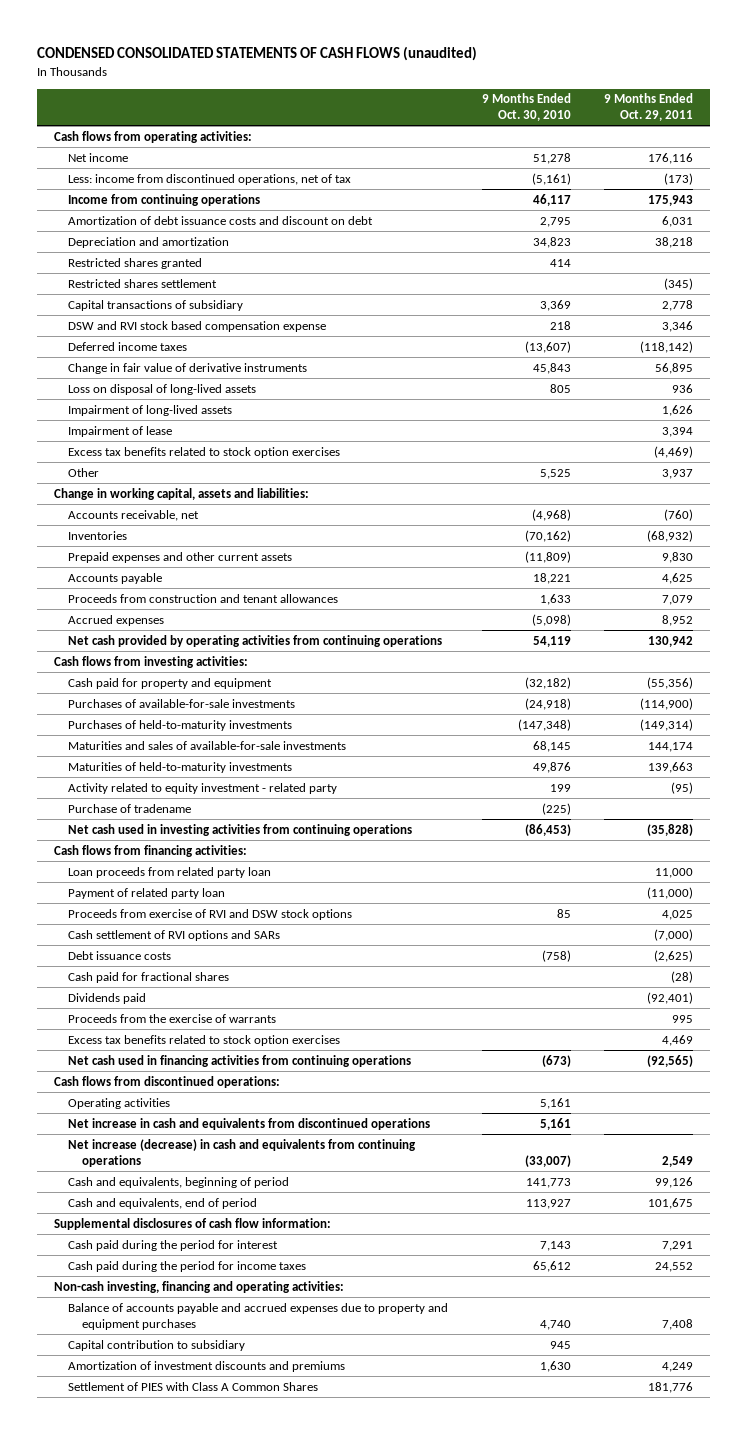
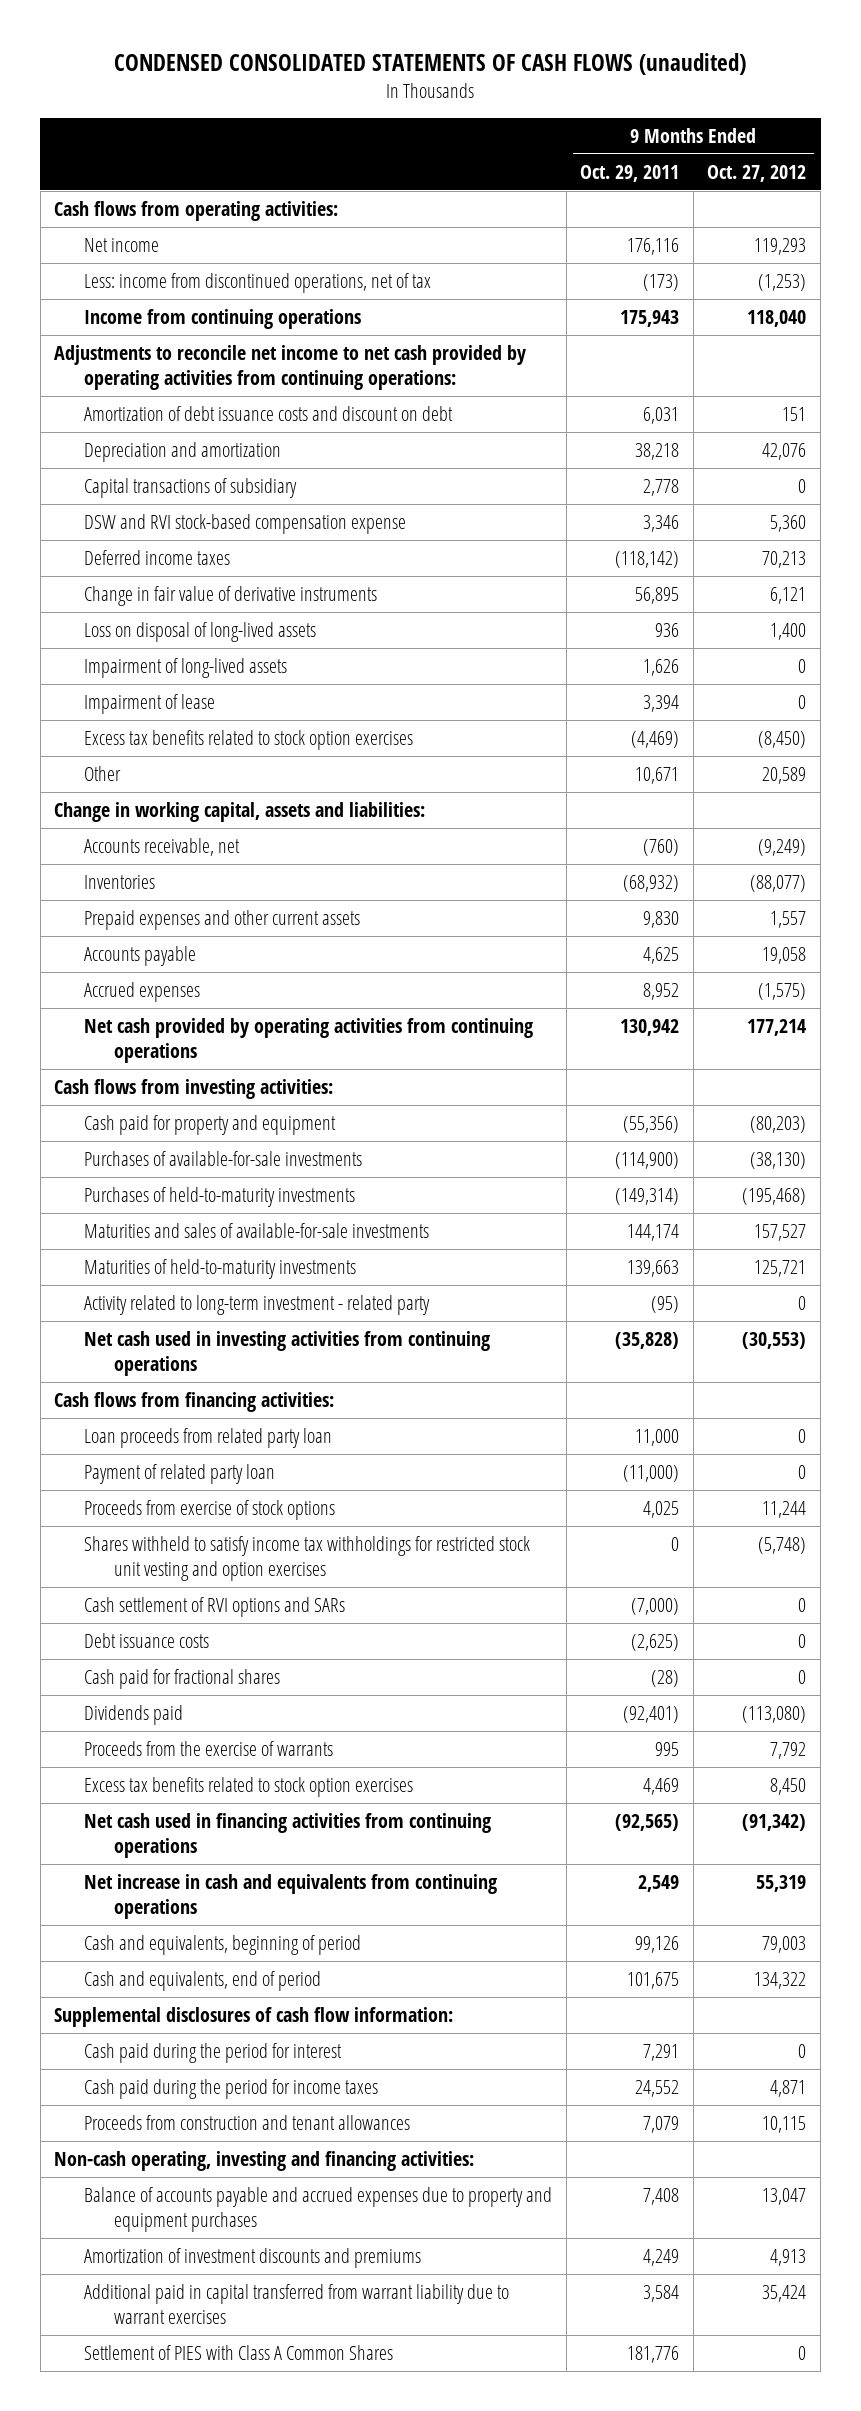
- | 9 Months Ended Oct. 30, 2010 | 9 Months Ended Oct. 29, 2011
+ | 9 Months Ended Oct. 29, 2011 | 9 Months Ended Oct. 27, 2012
+ Adjustments to reconcile net income to net cash provided by operating activities from continuing operations:
- Restricted shares granted | 414 |
- Restricted shares settlement | | (345)
- DSW and RVI stock based compensation expense | 218 | 3,346
+ DSW and RVI stock-based compensation expense | 3,346 | 5,360
- Other | 5,525 | 3,937
+ Other | 10,671 | 20,589
- Activity related to equity investment - related party | 199 | (95)
- Purchase of tradename | (225) |
+ Activity related to long-term investment - related party | (95) | 0
- Proceeds from exercise of RVI and DSW stock options | 85 | 4,025
+ Proceeds from exercise of stock options | 4,025 | 11,244
+ Shares withheld to satisfy income tax withholdings for restricted stock unit vesting and option exercises | 0 | (5,748)
- Cash flows from discontinued operations:
- Operating activities | 5,161 |
- Net increase in cash and equivalents from discontinued operations | 5,161 |
- Net increase (decrease) in cash and equivalents from continuing operations | (33,007) | 2,549
+ Net increase in cash and equivalents from continuing operations | 2,549 | 55,319
- Non-cash investing, financing and operating activities:
moved down: Proceeds from construction and tenant allowances | 7,079 | 10,115
+ Non-cash operating, investing and financing activities:
- Capital contribution to subsidiary | 945 |
+ Additional paid in capital transferred from warrant liability due to warrant exercises | 3,584 | 35,424

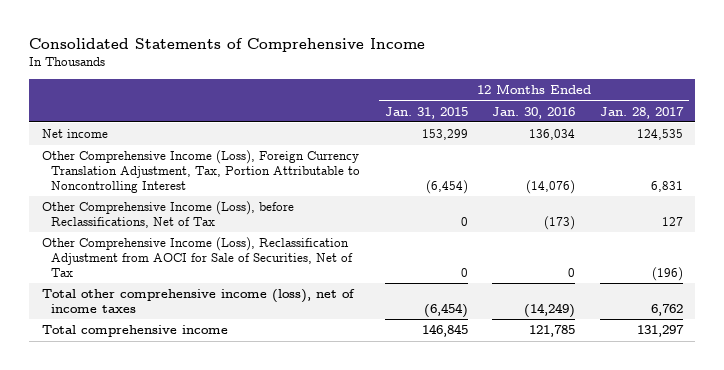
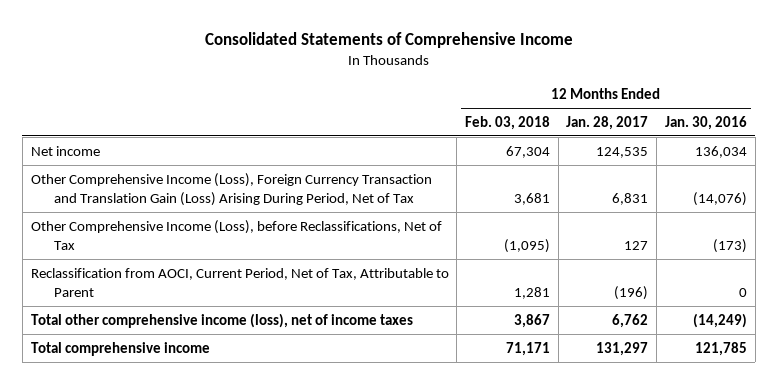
- | 12 Months Ended Jan. 31, 2015 | 12 Months Ended Jan. 30, 2016 | 12 Months Ended Jan. 28, 2017
+ | 12 Months Ended Feb. 03, 2018 | 12 Months Ended Jan. 28, 2017 | 12 Months Ended Jan. 30, 2016
- Other Comprehensive Income (Loss), Foreign Currency Translation Adjustment, Tax, Portion Attributable to Noncontrolling Interest | (6,454) | (14,076) | 6,831
+ Other Comprehensive Income (Loss), Foreign Currency Transaction and Translation Gain (Loss) Arising During Period, Net of Tax | 3,681 | 6,831 | (14,076)
- Other Comprehensive Income (Loss), Reclassification Adjustment from AOCI for Sale of Securities, Net of Tax | 0 | 0 | (196)
+ Reclassification from AOCI, Current Period, Net of Tax, Attributable to Parent | 1,281 | (196) | 0

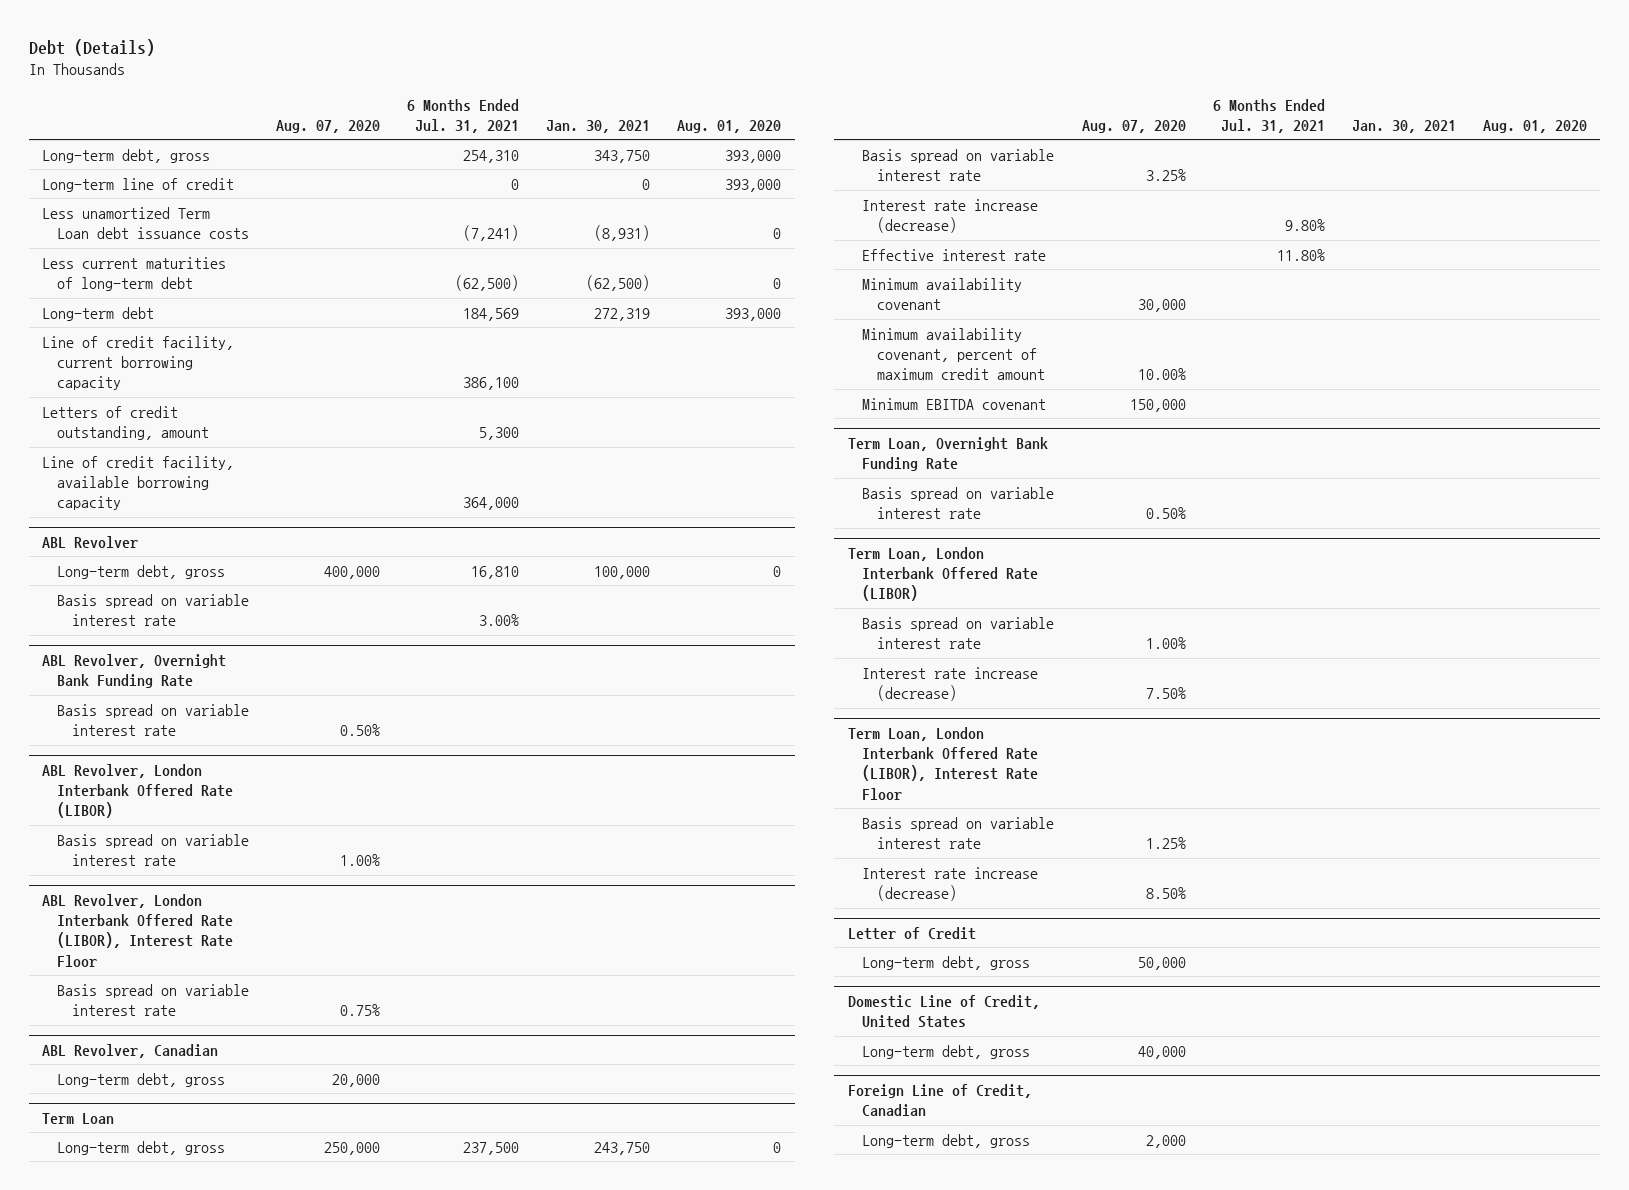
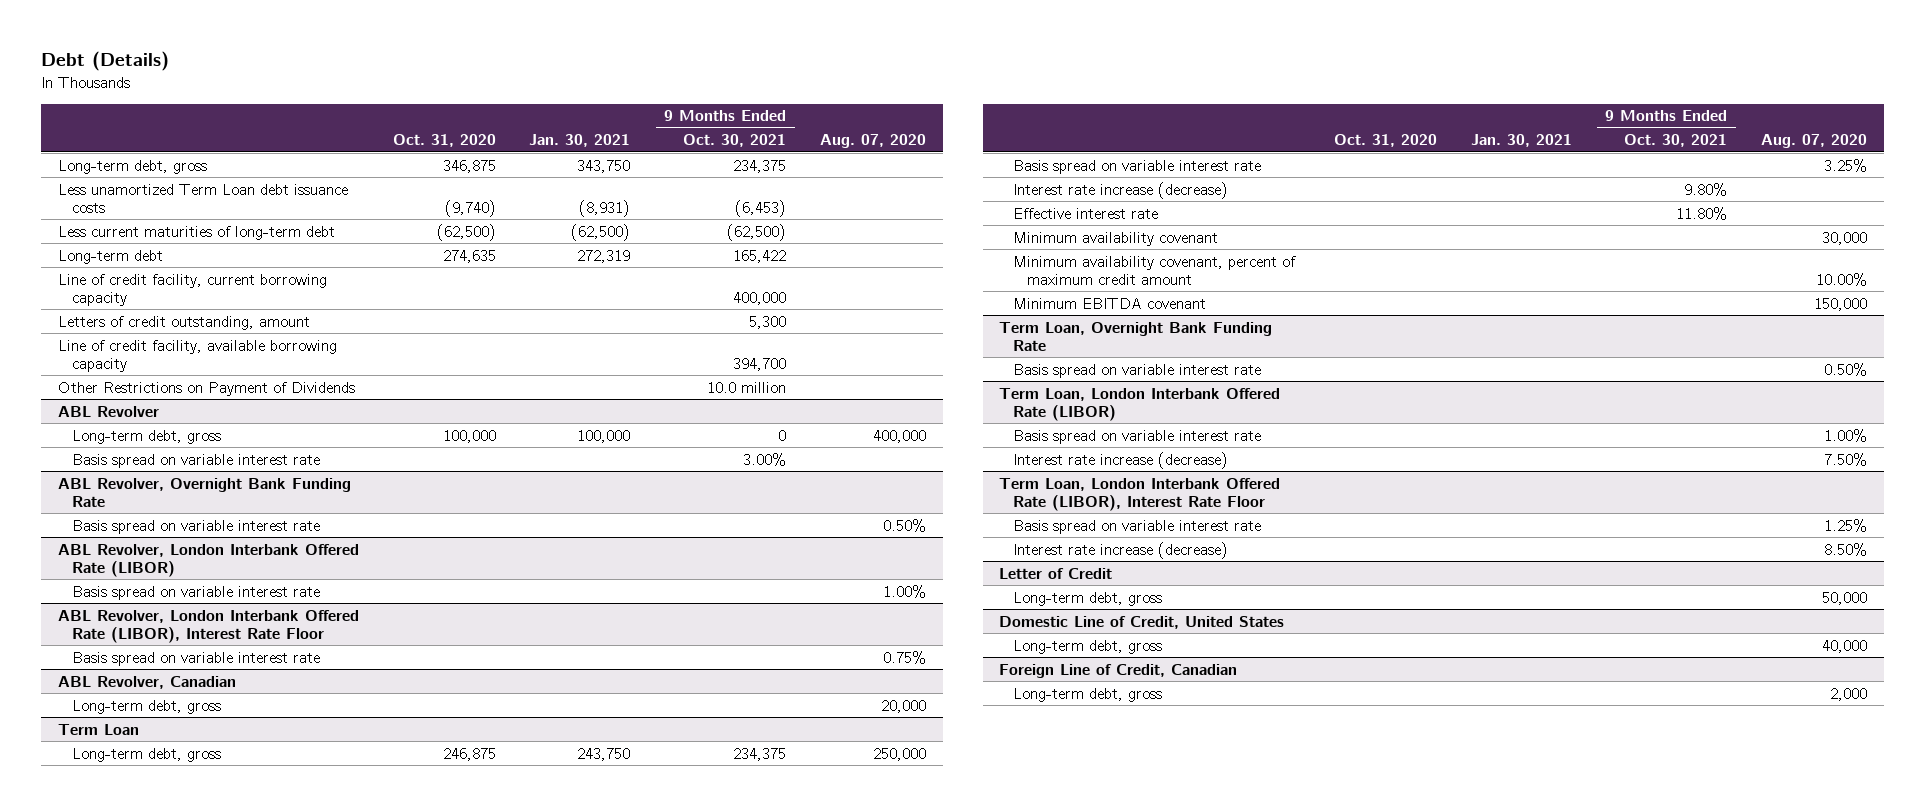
- | Aug. 07, 2020 | 6 Months Ended Jul. 31, 2021 | Jan. 30, 2021 | Aug. 01, 2020
+ | Oct. 31, 2020 | Jan. 30, 2021 | 9 Months Ended Oct. 30, 2021 | Aug. 07, 2020
- Long-term line of credit | | 0 | 0 | 393,000
+ Other Restrictions on Payment of Dividends | | | 10.0 million |

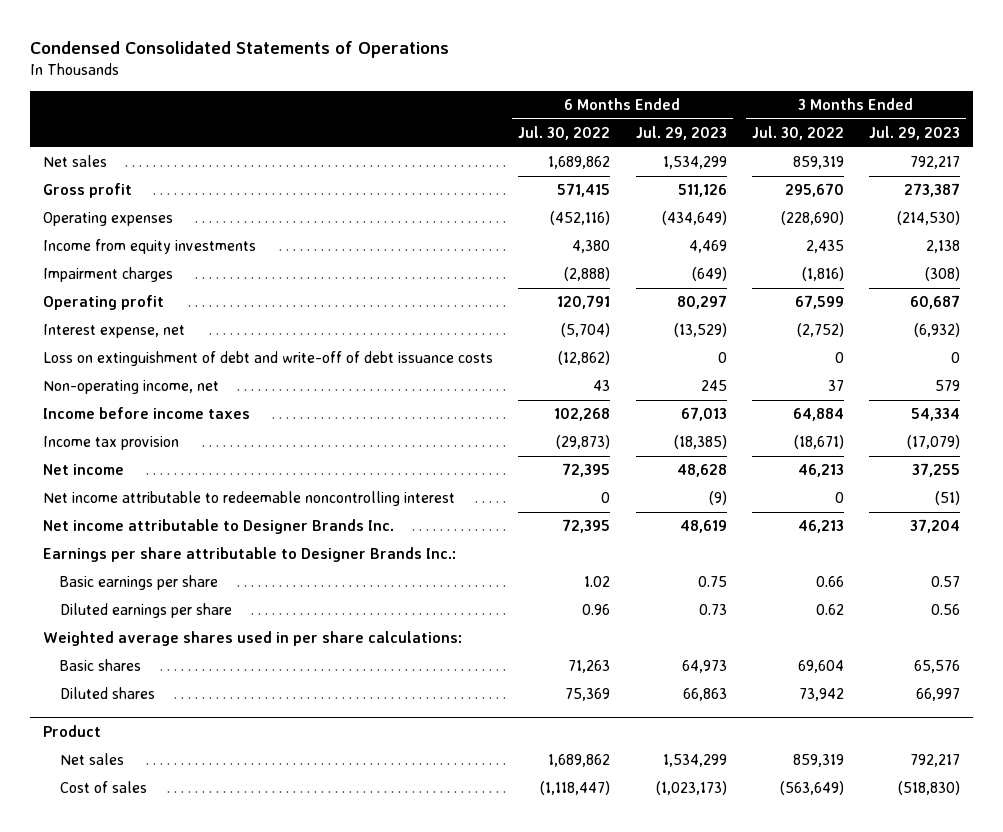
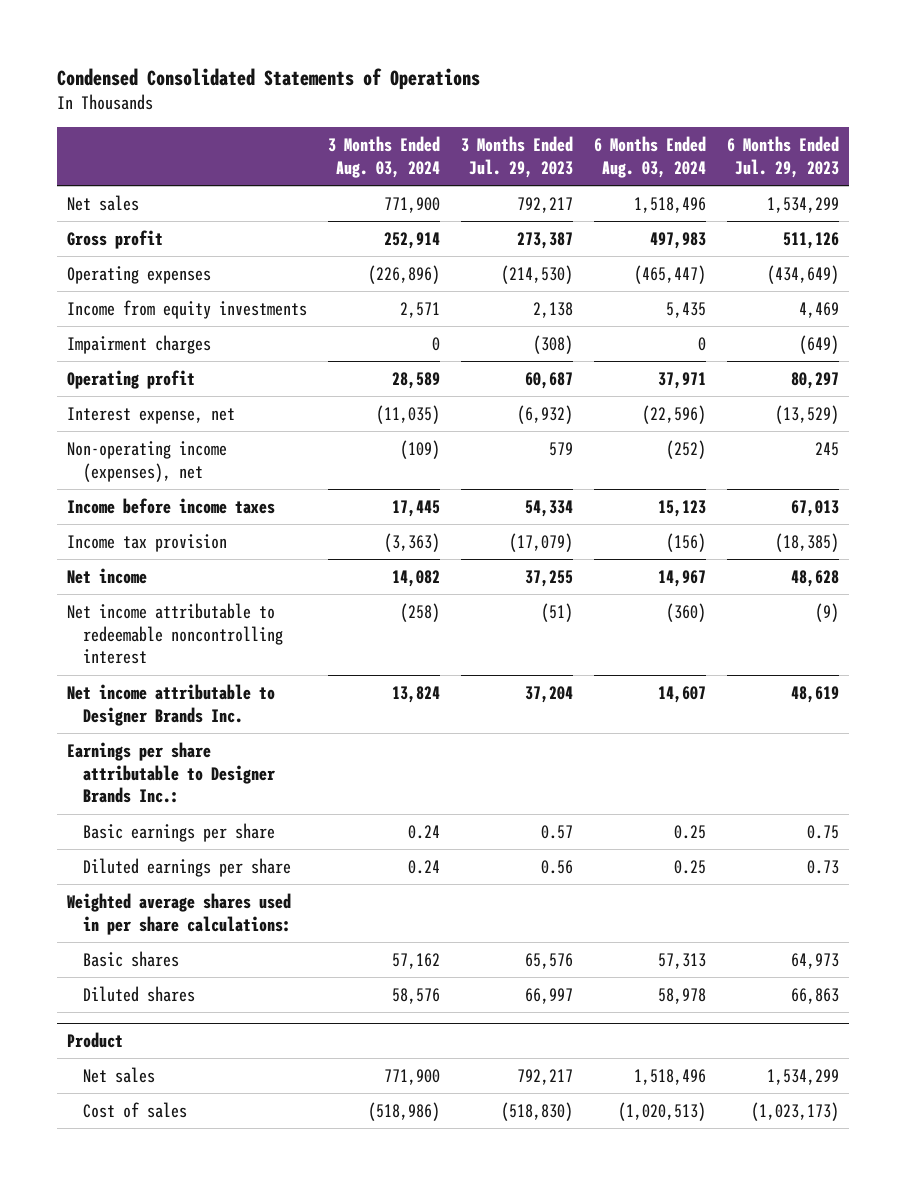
- | 6 Months Ended Jul. 30, 2022 | 6 Months Ended Jul. 29, 2023 | 3 Months Ended Jul. 30, 2022 | 3 Months Ended Jul. 29, 2023
+ | 3 Months Ended Aug. 03, 2024 | 3 Months Ended Jul. 29, 2023 | 6 Months Ended Aug. 03, 2024 | 6 Months Ended Jul. 29, 2023
- Loss on extinguishment of debt and write-off of debt issuance costs | (12,862) | 0 | 0 | 0
- Non-operating income, net | 43 | 245 | 37 | 579
+ Non-operating income (expenses), net | (109) | 579 | (252) | 245

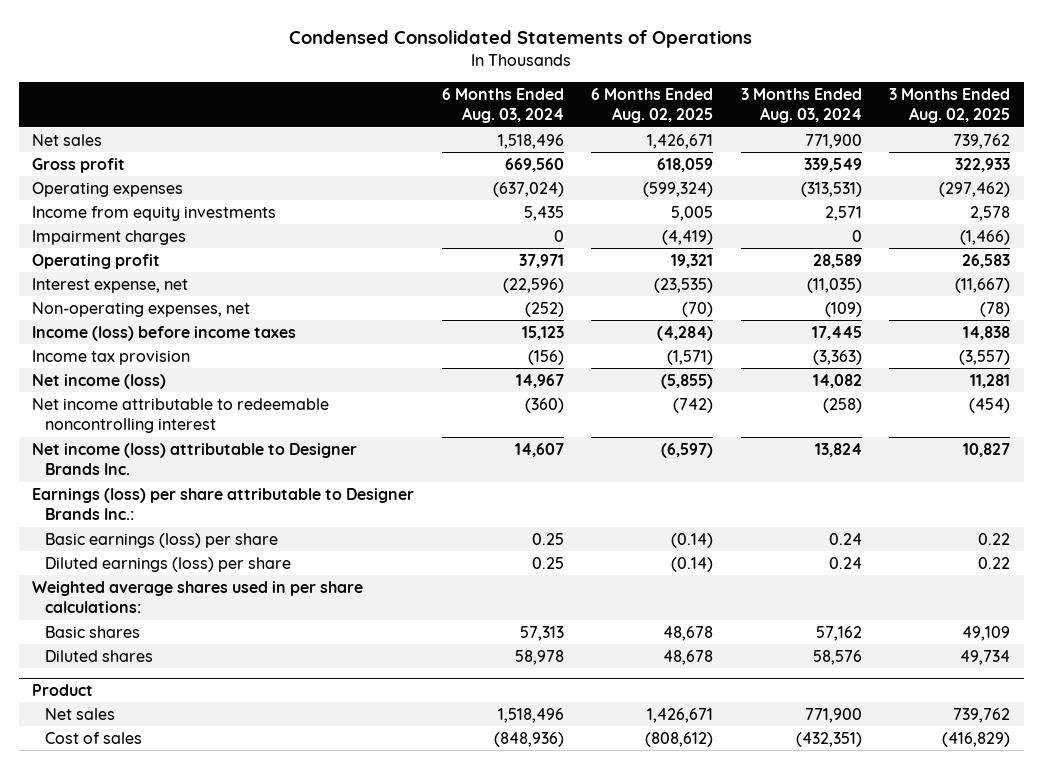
- | 3 Months Ended Aug. 03, 2024 | 3 Months Ended Jul. 29, 2023 | 6 Months Ended Aug. 03, 2024 | 6 Months Ended Jul. 29, 2023
+ | 6 Months Ended Aug. 03, 2024 | 6 Months Ended Aug. 02, 2025 | 3 Months Ended Aug. 03, 2024 | 3 Months Ended Aug. 02, 2025
- Gross profit | 252,914 | 273,387 | 497,983 | 511,126
- Operating expenses | (226,896) | (214,530) | (465,447) | (434,649)
+ Gross profit | 669,560 | 618,059 | 339,549 | 322,933
+ Operating expenses | (637,024) | (599,324) | (313,531) | (297,462)
- Non-operating income (expenses), net | (109) | 579 | (252) | 245
- Income before income taxes | 17,445 | 54,334 | 15,123 | 67,013
+ Non-operating expenses, net | (252) | (70) | (109) | (78)
+ Income (loss) before income taxes | 15,123 | (4,284) | 17,445 | 14,838
- Net income | 14,082 | 37,255 | 14,967 | 48,628
+ Net income (loss) | 14,967 | (5,855) | 14,082 | 11,281
- Net income attributable to Designer Brands Inc. | 13,824 | 37,204 | 14,607 | 48,619
- Earnings per share attributable to Designer Brands Inc.:
- Basic earnings per share | 0.24 | 0.57 | 0.25 | 0.75
- Diluted earnings per share | 0.24 | 0.56 | 0.25 | 0.73
+ Net income (loss) attributable to Designer Brands Inc. | 14,607 | (6,597) | 13,824 | 10,827
+ Earnings (loss) per share attributable to Designer Brands Inc.:
+ Basic earnings (loss) per share | 0.25 | (0.14) | 0.24 | 0.22
+ Diluted earnings (loss) per share | 0.25 | (0.14) | 0.24 | 0.22
@ Product
- Cost of sales | (518,986) | (518,830) | (1,020,513) | (1,023,173)
+ Cost of sales | (848,936) | (808,612) | (432,351) | (416,829)

